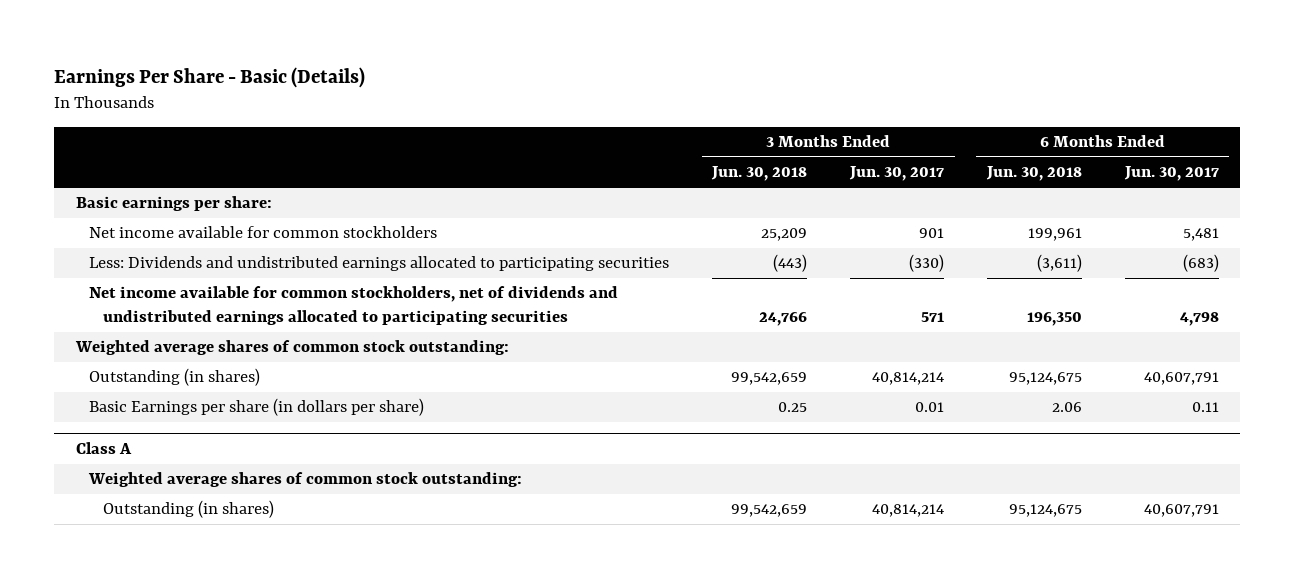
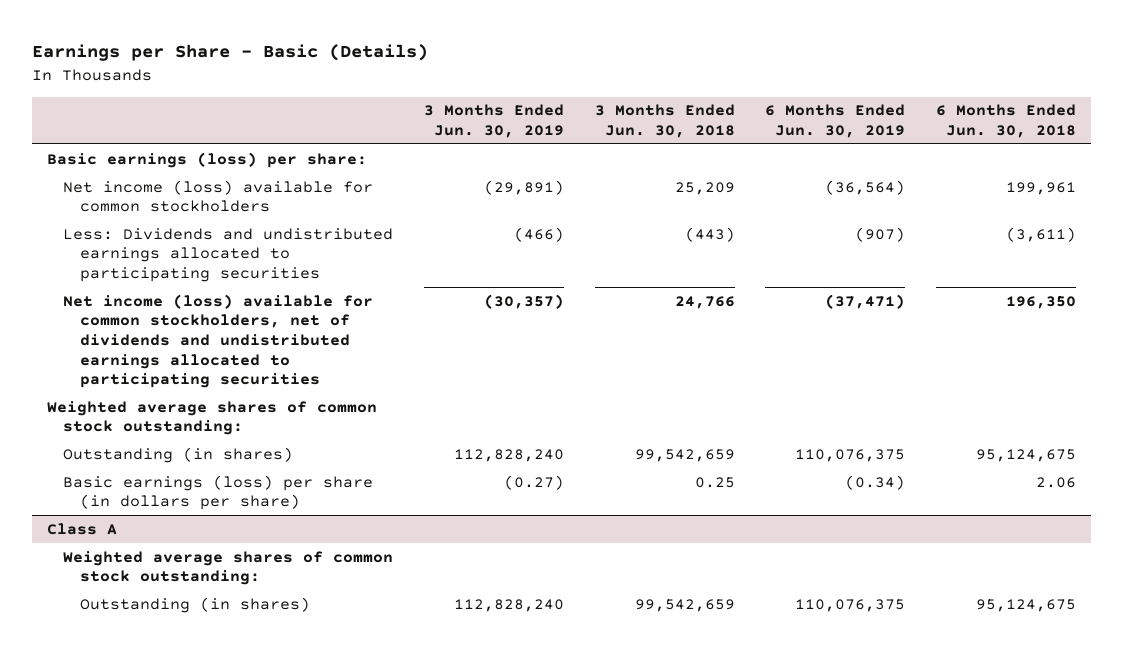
- Earnings Per Share - Basic (Details)
+ Earnings per Share - Basic (Details)
- | 3 Months Ended Jun. 30, 2018 | 3 Months Ended Jun. 30, 2017 | 6 Months Ended Jun. 30, 2018 | 6 Months Ended Jun. 30, 2017
+ | 3 Months Ended Jun. 30, 2019 | 3 Months Ended Jun. 30, 2018 | 6 Months Ended Jun. 30, 2019 | 6 Months Ended Jun. 30, 2018
- Basic earnings per share:
- Net income available for common stockholders | 25,209 | 901 | 199,961 | 5,481
+ Basic earnings (loss) per share:
+ Net income (loss) available for common stockholders | (29,891) | 25,209 | (36,564) | 199,961
- Net income available for common stockholders, net of dividends and undistributed earnings allocated to participating securities | 24,766 | 571 | 196,350 | 4,798
+ Net income (loss) available for common stockholders, net of dividends and undistributed earnings allocated to participating securities | (30,357) | 24,766 | (37,471) | 196,350
- Basic Earnings per share (in dollars per share) | 0.25 | 0.01 | 2.06 | 0.11
+ Basic earnings (loss) per share (in dollars per share) | (0.27) | 0.25 | (0.34) | 2.06

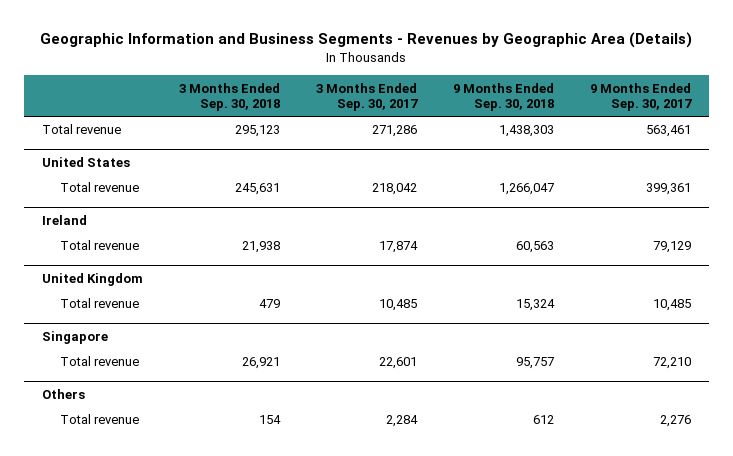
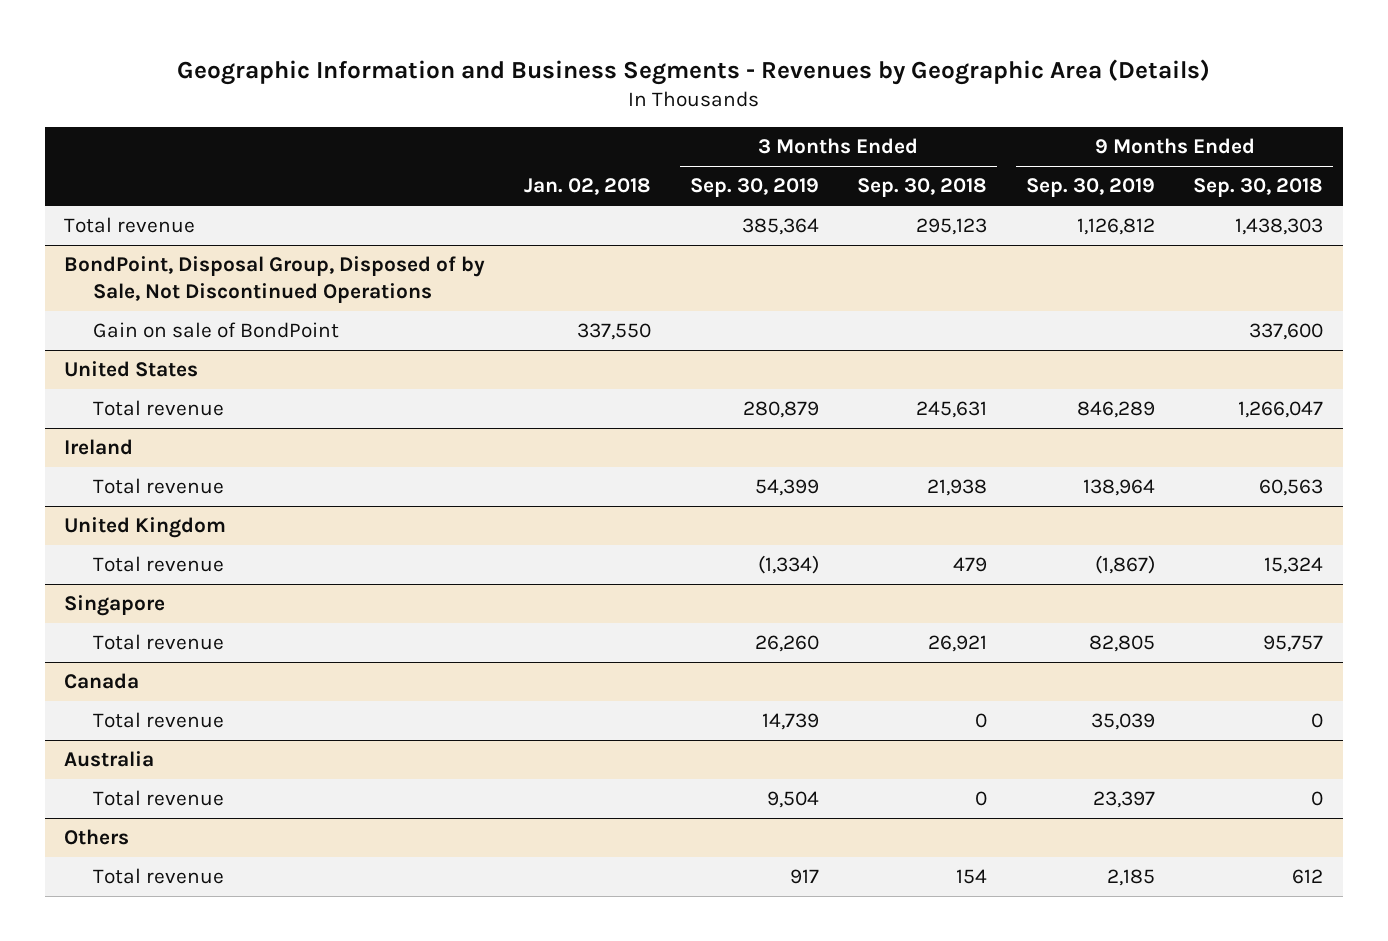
- | 3 Months Ended Sep. 30, 2018 | 3 Months Ended Sep. 30, 2017 | 9 Months Ended Sep. 30, 2018 | 9 Months Ended Sep. 30, 2017
+ | Jan. 02, 2018 | 3 Months Ended Sep. 30, 2019 | 3 Months Ended Sep. 30, 2018 | 9 Months Ended Sep. 30, 2019 | 9 Months Ended Sep. 30, 2018
+ BondPoint, Disposal Group, Disposed of by Sale, Not Discontinued Operations
+ Gain on sale of BondPoint | 337,550 | | | | 337,600
+ Canada
+ Total revenue | | 14,739 | 0 | 35,039 | 0
+ Australia
+ Total revenue | | 9,504 | 0 | 23,397 | 0

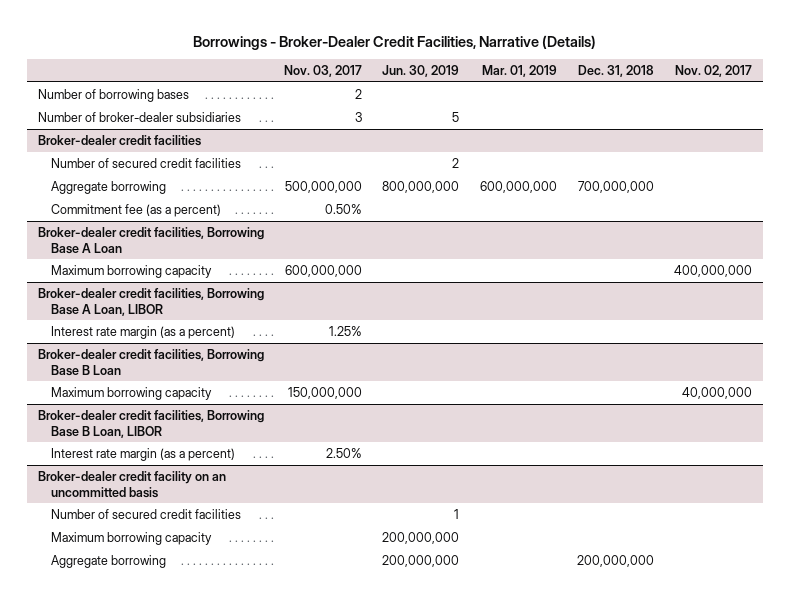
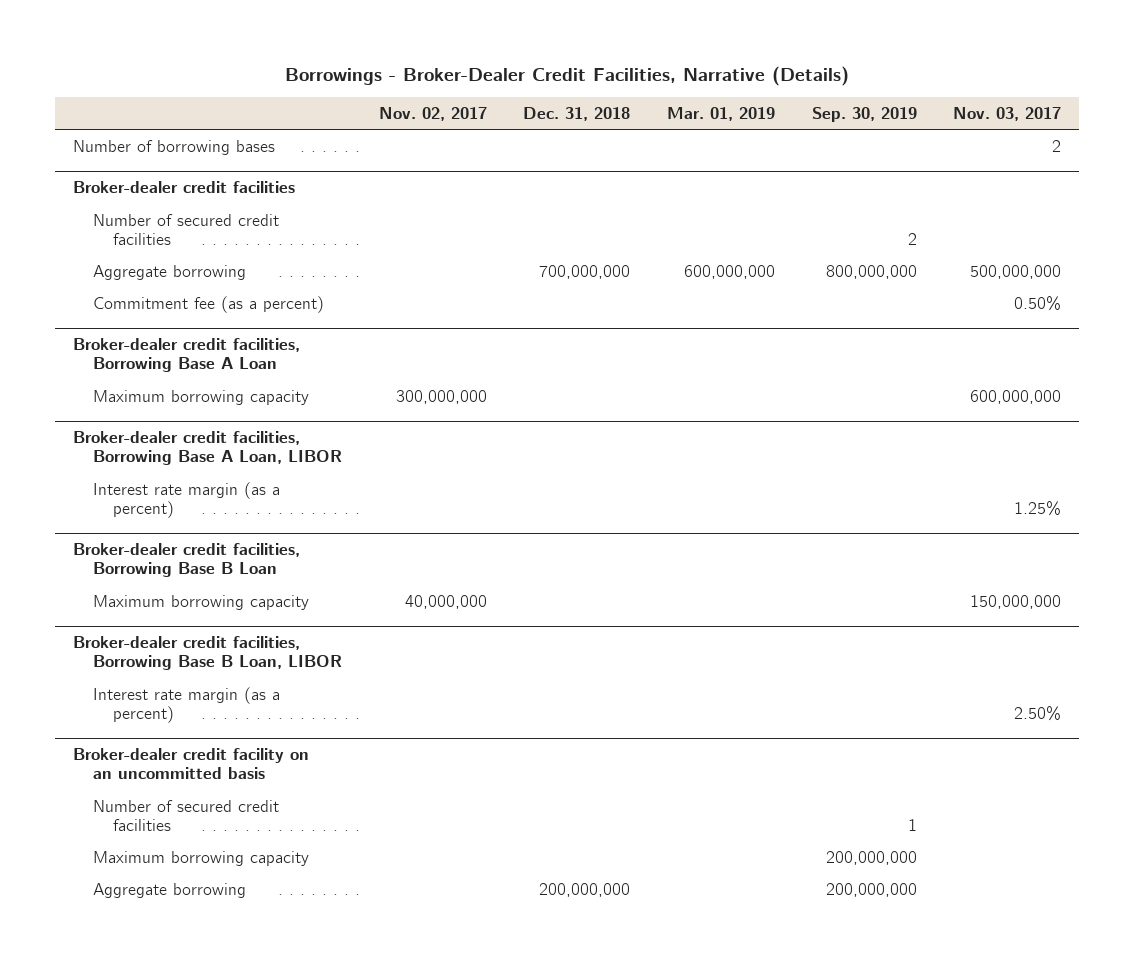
- | Nov. 03, 2017 | Jun. 30, 2019 | Mar. 01, 2019 | Dec. 31, 2018 | Nov. 02, 2017
+ | Nov. 02, 2017 | Dec. 31, 2018 | Mar. 01, 2019 | Sep. 30, 2019 | Nov. 03, 2017
- Number of broker-dealer subsidiaries | 3 | 5 | | |
@ Broker-dealer credit facilities, Borrowing Base A Loan
- Maximum borrowing capacity | 600,000,000 | | | | 400,000,000
+ Maximum borrowing capacity | 300,000,000 | | | | 600,000,000

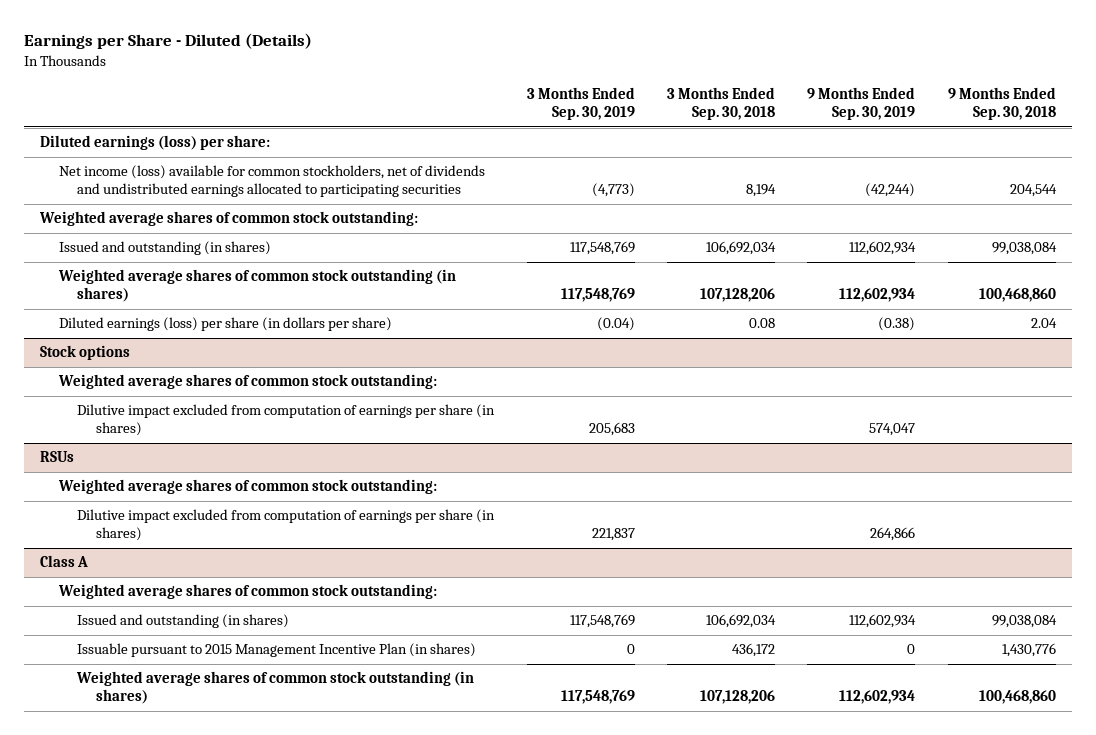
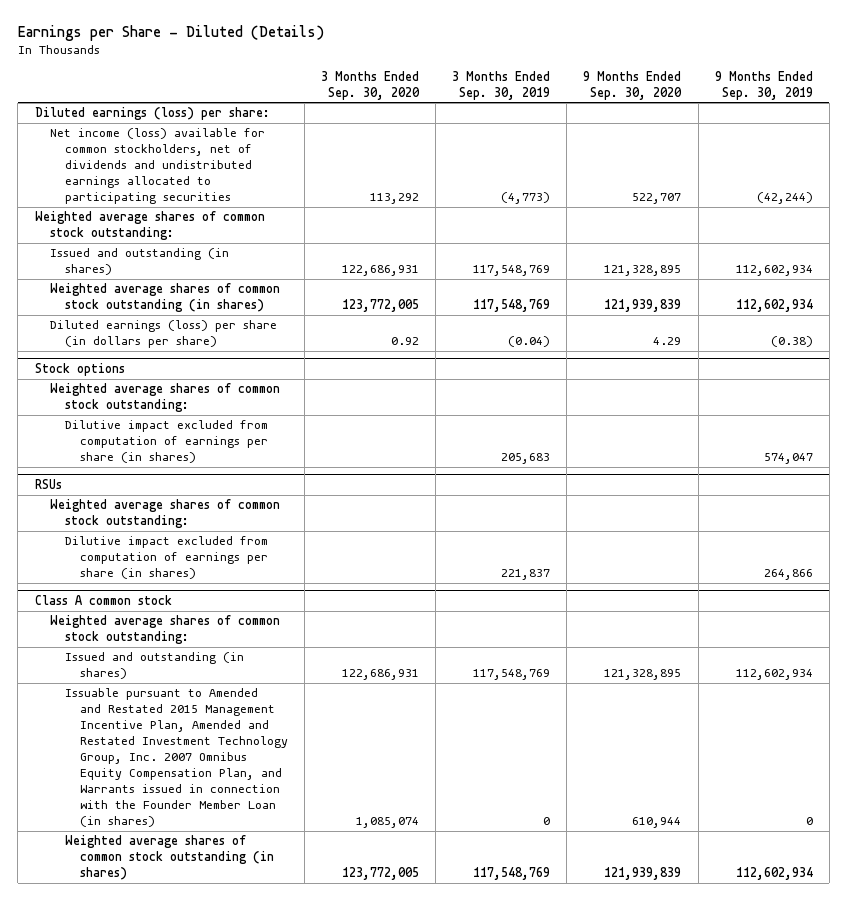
- | 3 Months Ended Sep. 30, 2019 | 3 Months Ended Sep. 30, 2018 | 9 Months Ended Sep. 30, 2019 | 9 Months Ended Sep. 30, 2018
+ | 3 Months Ended Sep. 30, 2020 | 3 Months Ended Sep. 30, 2019 | 9 Months Ended Sep. 30, 2020 | 9 Months Ended Sep. 30, 2019
- Class A
+ Class A common stock
- Issuable pursuant to 2015 Management Incentive Plan (in shares) | 0 | 436,172 | 0 | 1,430,776
+ Issuable pursuant to Amended and Restated 2015 Management Incentive Plan, Amended and Restated Investment Technology Group, Inc. 2007 Omnibus Equity Compensation Plan, and Warrants issued in connection with the Founder Member Loan (in shares) | 1,085,074 | 0 | 610,944 | 0

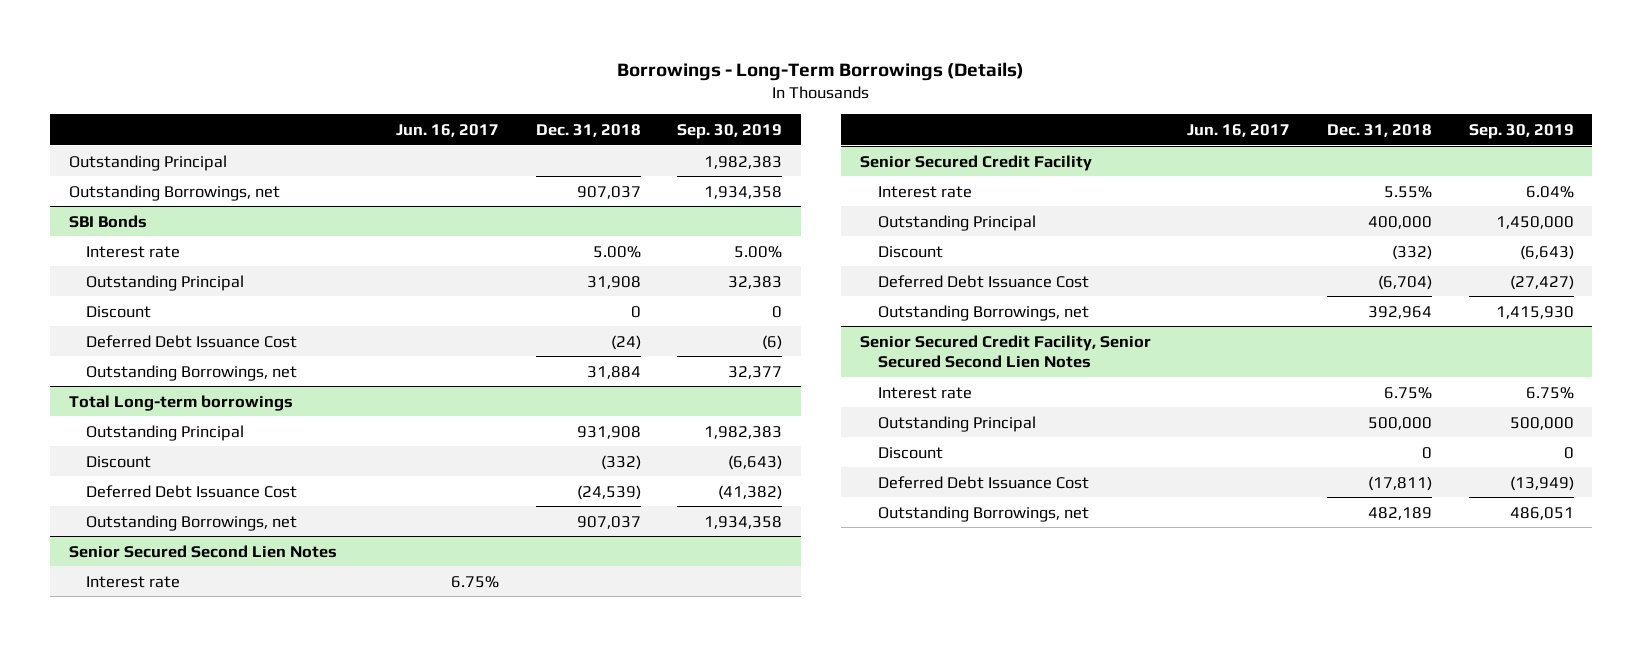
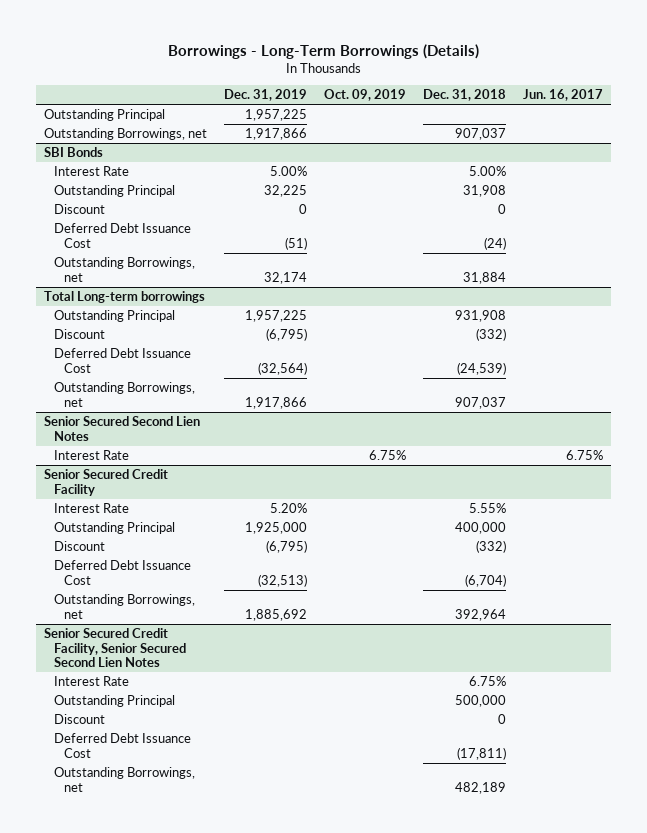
- | Jun. 16, 2017 | Dec. 31, 2018 | Sep. 30, 2019
+ | Dec. 31, 2019 | Oct. 09, 2019 | Dec. 31, 2018 | Jun. 16, 2017
@ SBI Bonds
- Interest rate | | 5.00% | 5.00%
+ Interest Rate | 5.00% | | 5.00% |
@ Senior Secured Second Lien Notes
- Interest rate | 6.75% | |
+ Interest Rate | | 6.75% | | 6.75%
@ Senior Secured Credit Facility
- Interest rate | | 5.55% | 6.04%
+ Interest Rate | 5.20% | | 5.55% |
@ Senior Secured Credit Facility, Senior Secured Second Lien Notes
- Interest rate | | 6.75% | 6.75%
+ Interest Rate | | | 6.75% |

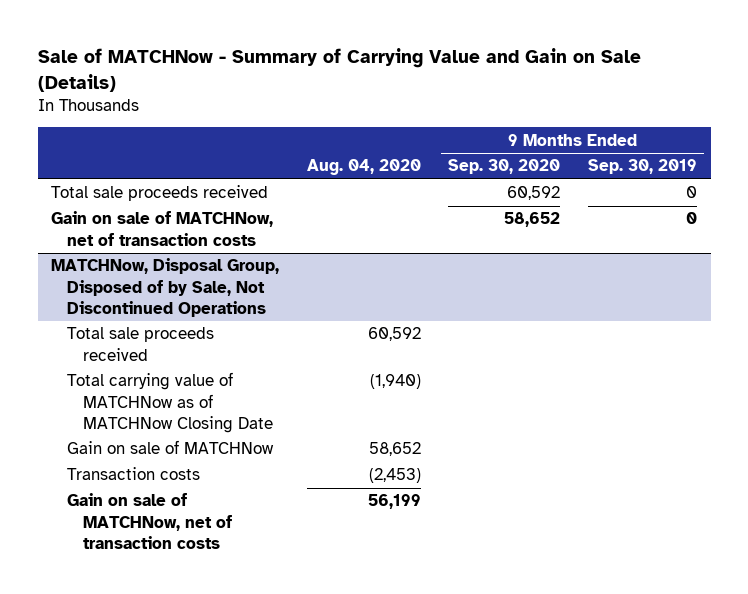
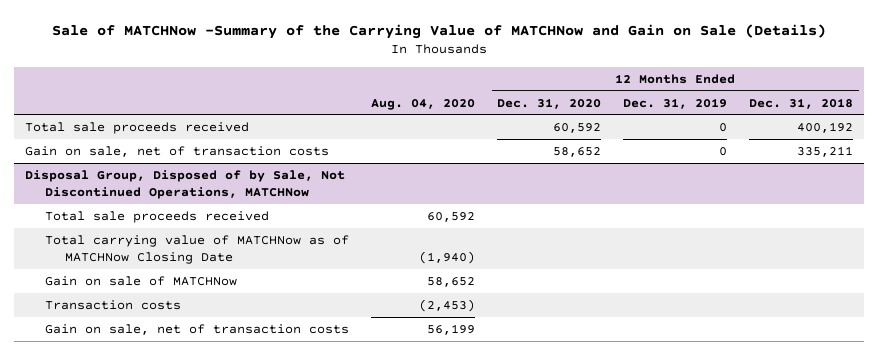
- Sale of MATCHNow - Summary of Carrying Value and Gain on Sale (Details)
+ Sale of MATCHNow -Summary of the Carrying Value of MATCHNow and Gain on Sale (Details)
- | Aug. 04, 2020 | 9 Months Ended Sep. 30, 2020 | 9 Months Ended Sep. 30, 2019
+ | Aug. 04, 2020 | 12 Months Ended Dec. 31, 2020 | 12 Months Ended Dec. 31, 2019 | 12 Months Ended Dec. 31, 2018
- Gain on sale of MATCHNow, net of transaction costs | | 58,652 | 0
- MATCHNow, Disposal Group, Disposed of by Sale, Not Discontinued Operations
+ Gain on sale, net of transaction costs | | 58,652 | 0 | 335,211
+ Disposal Group, Disposed of by Sale, Not Discontinued Operations, MATCHNow
- Gain on sale of MATCHNow, net of transaction costs | 56,199 | |
+ Gain on sale, net of transaction costs | 56,199 | | |

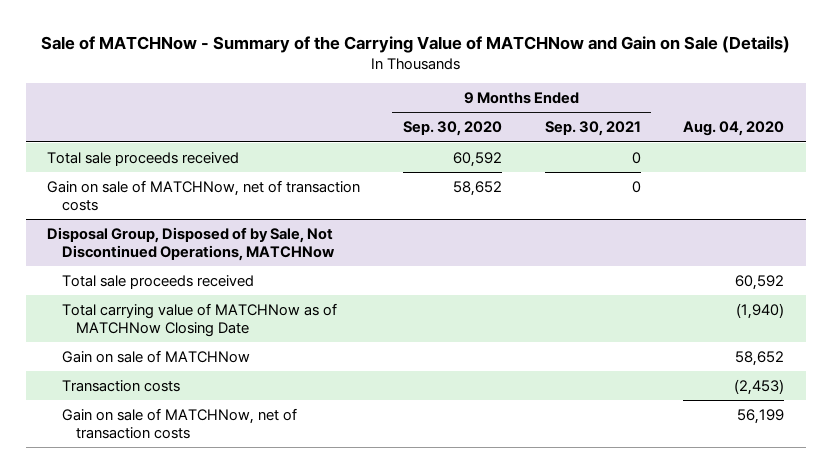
- Sale of MATCHNow -Summary of the Carrying Value of MATCHNow and Gain on Sale (Details)
+ Sale of MATCHNow - Summary of the Carrying Value of MATCHNow and Gain on Sale (Details)
- | Aug. 04, 2020 | 12 Months Ended Dec. 31, 2020 | 12 Months Ended Dec. 31, 2019 | 12 Months Ended Dec. 31, 2018
+ | 9 Months Ended Sep. 30, 2020 | 9 Months Ended Sep. 30, 2021 | Aug. 04, 2020
- Gain on sale, net of transaction costs | | 58,652 | 0 | 335,211
+ Gain on sale of MATCHNow, net of transaction costs | 58,652 | 0 |
@ Disposal Group, Disposed of by Sale, Not Discontinued Operations, MATCHNow
- Gain on sale, net of transaction costs | 56,199 | | |
+ Gain on sale of MATCHNow, net of transaction costs | | | 56,199

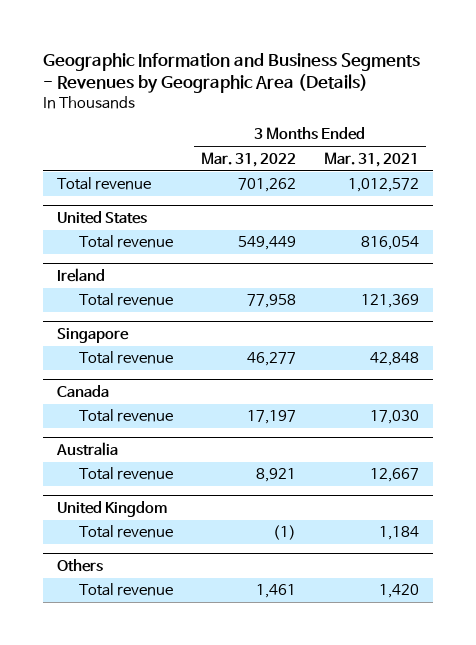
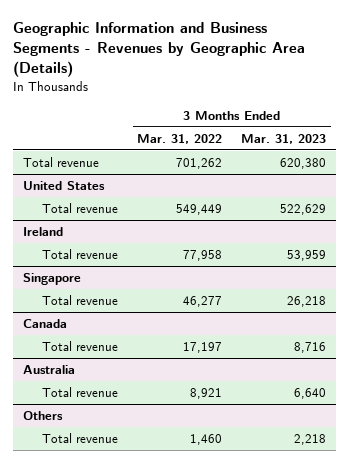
- | 3 Months Ended Mar. 31, 2022 | 3 Months Ended Mar. 31, 2021
+ | 3 Months Ended Mar. 31, 2022 | 3 Months Ended Mar. 31, 2023
- United Kingdom
- Total revenue | (1) | 1,184
@ Others
- Total revenue | 1,461 | 1,420
+ Total revenue | 1,460 | 2,218

